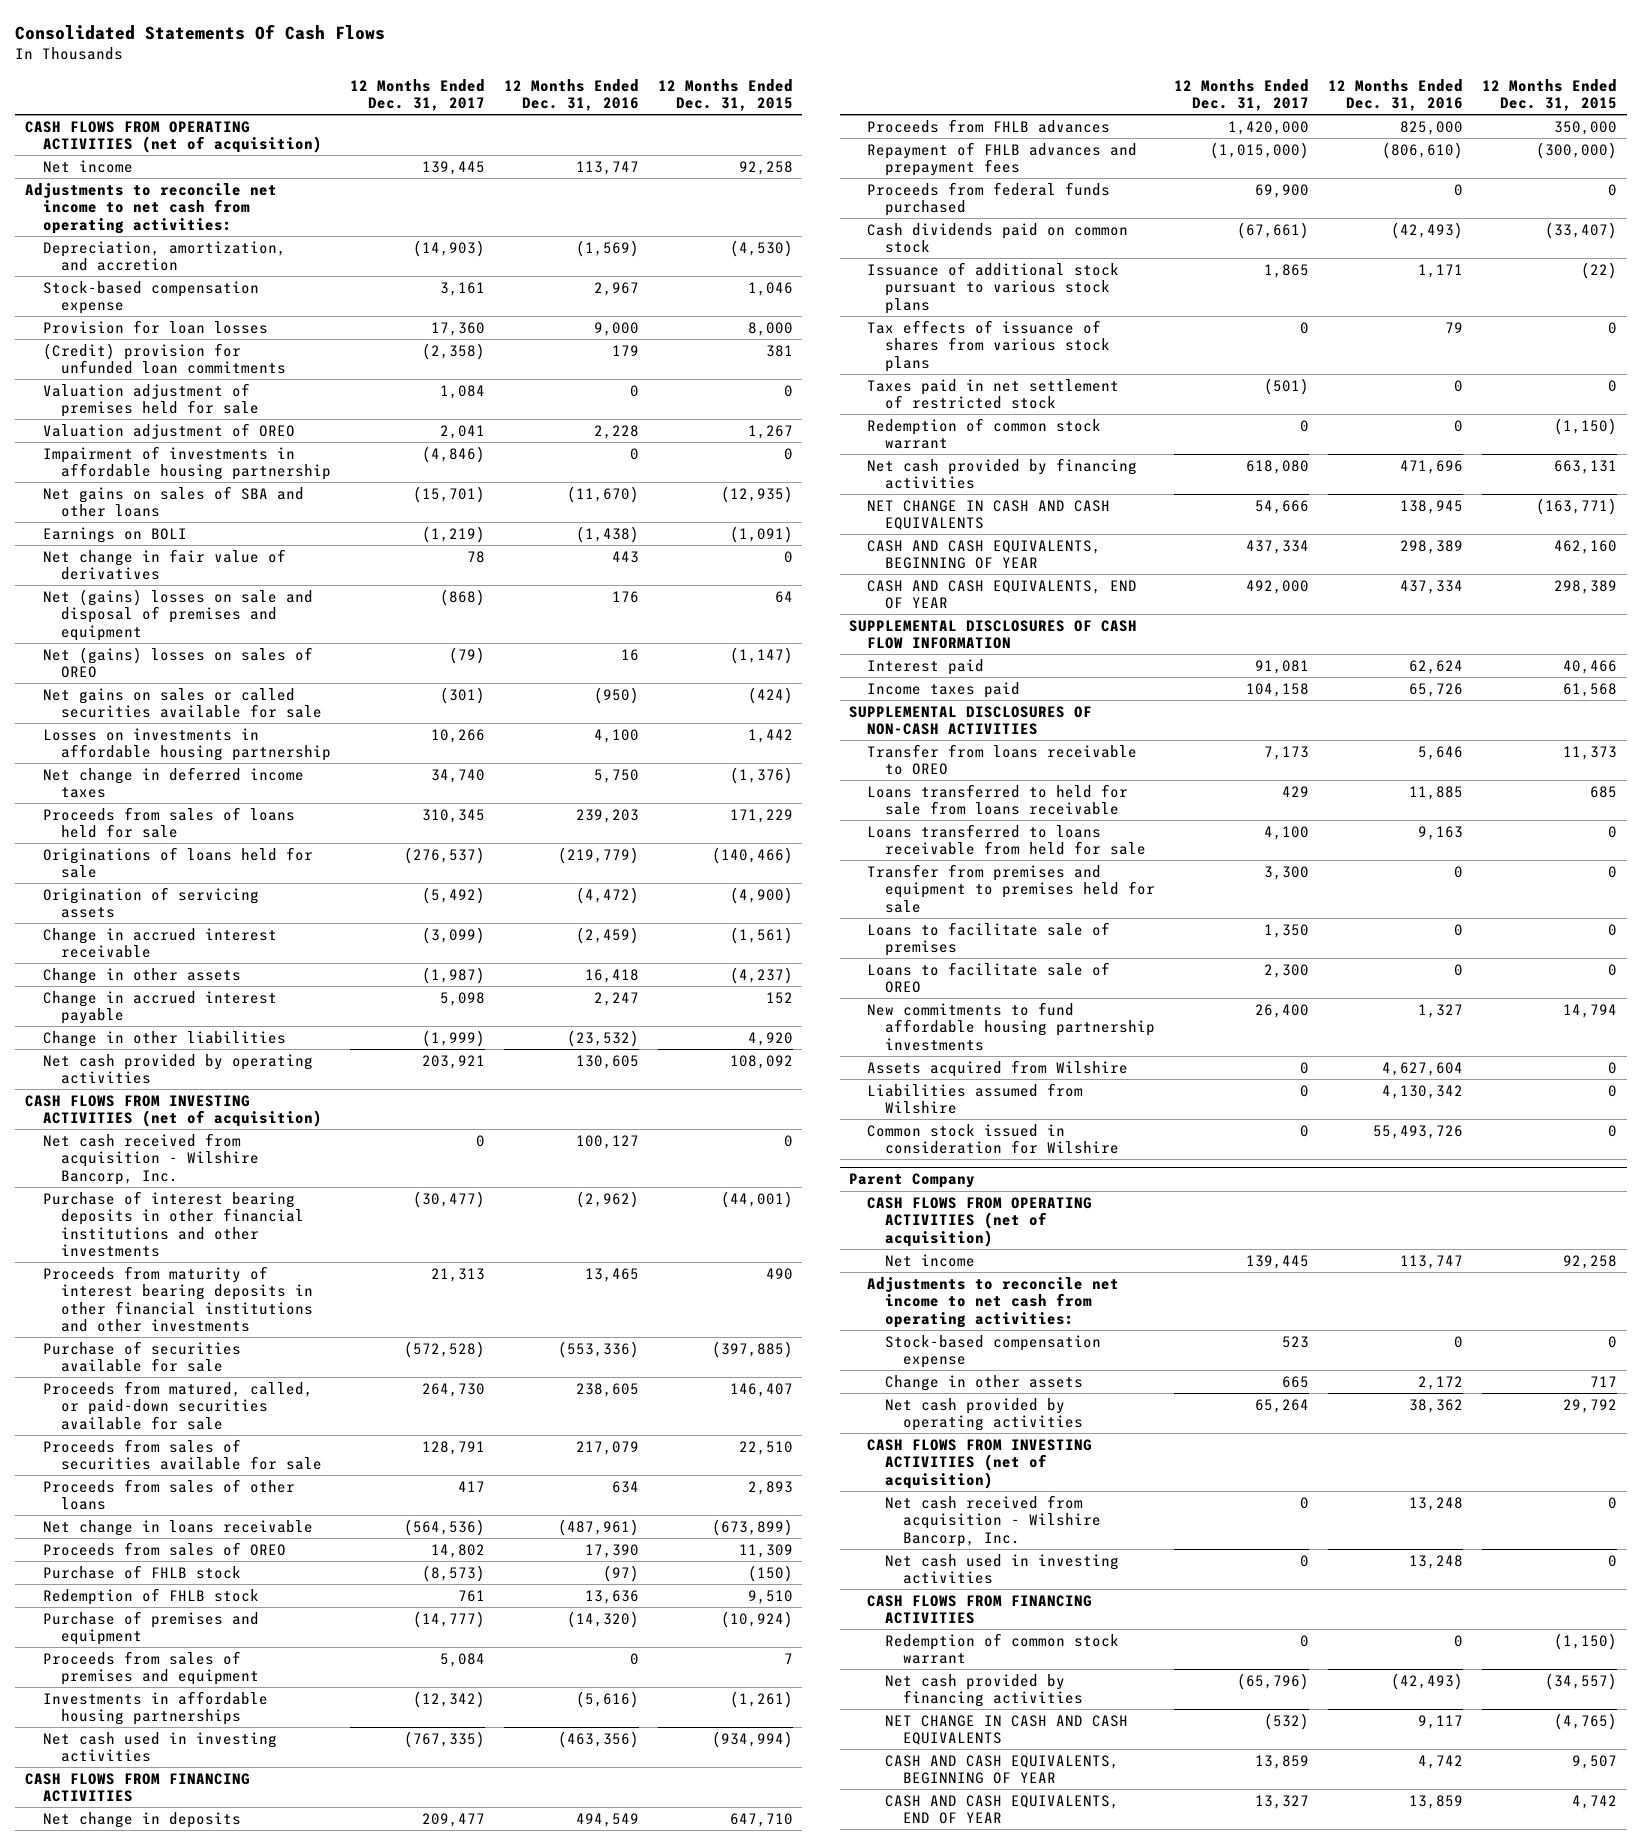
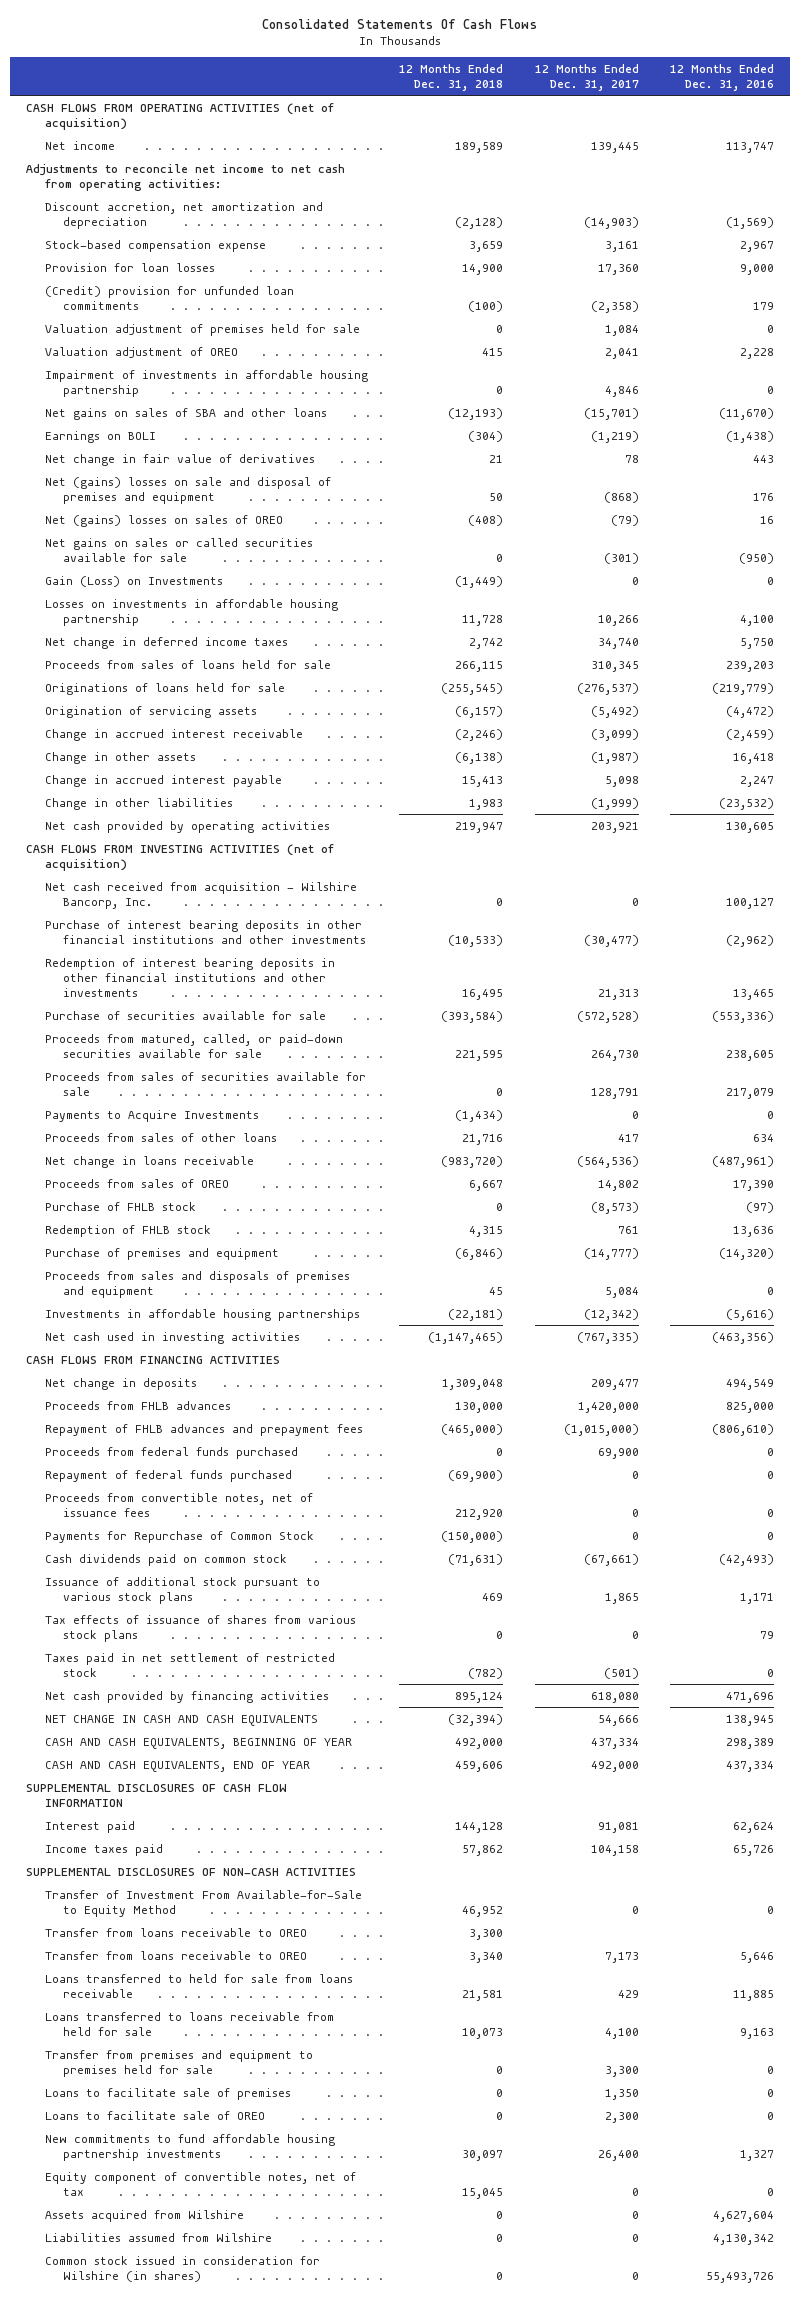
- | 12 Months Ended Dec. 31, 2017 | 12 Months Ended Dec. 31, 2016 | 12 Months Ended Dec. 31, 2015
+ | 12 Months Ended Dec. 31, 2018 | 12 Months Ended Dec. 31, 2017 | 12 Months Ended Dec. 31, 2016
- Depreciation, amortization, and accretion | (14,903) | (1,569) | (4,530)
+ Discount accretion, net amortization and depreciation | (2,128) | (14,903) | (1,569)
- Impairment of investments in affordable housing partnership | (4,846) | 0 | 0
+ Impairment of investments in affordable housing partnership | 0 | 4,846 | 0
+ Gain (Loss) on Investments | (1,449) | 0 | 0
- Proceeds from maturity of interest bearing deposits in other financial institutions and other investments | 21,313 | 13,465 | 490
+ Redemption of interest bearing deposits in other financial institutions and other investments | 16,495 | 21,313 | 13,465
+ Payments to Acquire Investments | (1,434) | 0 | 0
- Proceeds from sales of premises and equipment | 5,084 | 0 | 7
+ Proceeds from sales and disposals of premises and equipment | 45 | 5,084 | 0
+ Repayment of federal funds purchased | (69,900) | 0 | 0
+ Proceeds from convertible notes, net of issuance fees | 212,920 | 0 | 0
+ Payments for Repurchase of Common Stock | (150,000) | 0 | 0
- Redemption of common stock warrant | 0 | 0 | (1,150)
+ Transfer of Investment From Available-for-Sale to Equity Method | 46,952 | 0 | 0
+ Transfer from loans receivable to OREO | 3,300 | |
+ Equity component of convertible notes, net of tax | 15,045 | 0 | 0
- Common stock issued in consideration for Wilshire | 0 | 55,493,726 | 0
- Parent Company
- CASH FLOWS FROM OPERATING ACTIVITIES (net of acquisition)
- Net income | 139,445 | 113,747 | 92,258
- Adjustments to reconcile net income to net cash from operating activities:
- Stock-based compensation expense | 523 | 0 | 0
- Change in other assets | 665 | 2,172 | 717
- Net cash provided by operating activities | 65,264 | 38,362 | 29,792
- CASH FLOWS FROM INVESTING ACTIVITIES (net of acquisition)
- Net cash received from acquisition - Wilshire Bancorp, Inc. | 0 | 13,248 | 0
- Net cash used in investing activities | 0 | 13,248 | 0
- CASH FLOWS FROM FINANCING ACTIVITIES
- Redemption of common stock warrant | 0 | 0 | (1,150)
- Net cash provided by financing activities | (65,796) | (42,493) | (34,557)
- NET CHANGE IN CASH AND CASH EQUIVALENTS | (532) | 9,117 | (4,765)
- CASH AND CASH EQUIVALENTS, BEGINNING OF YEAR | 13,859 | 4,742 | 9,507
- CASH AND CASH EQUIVALENTS, END OF YEAR | 13,327 | 13,859 | 4,742
+ Common stock issued in consideration for Wilshire (in shares) | 0 | 0 | 55,493,726

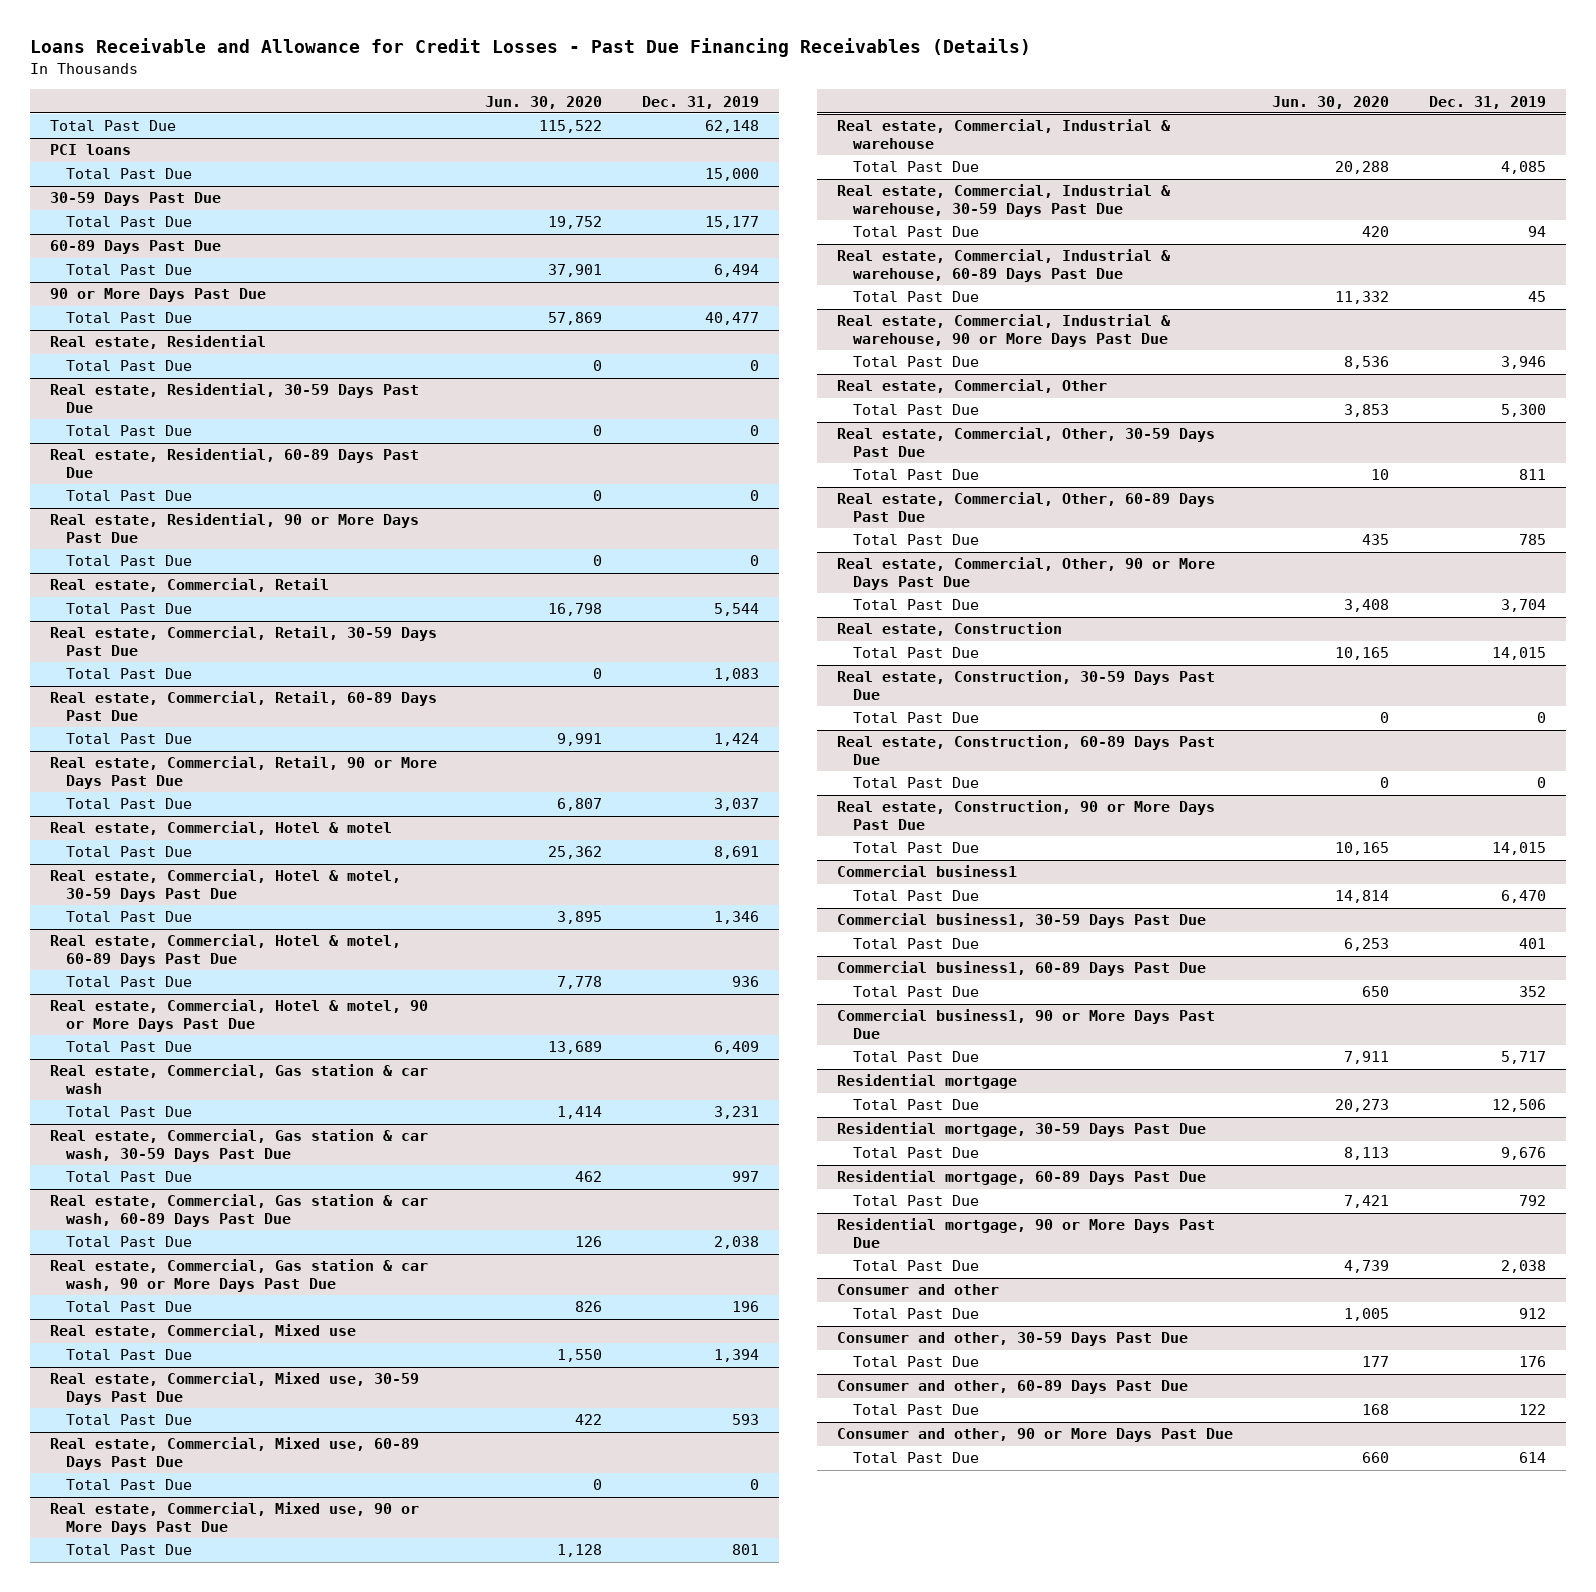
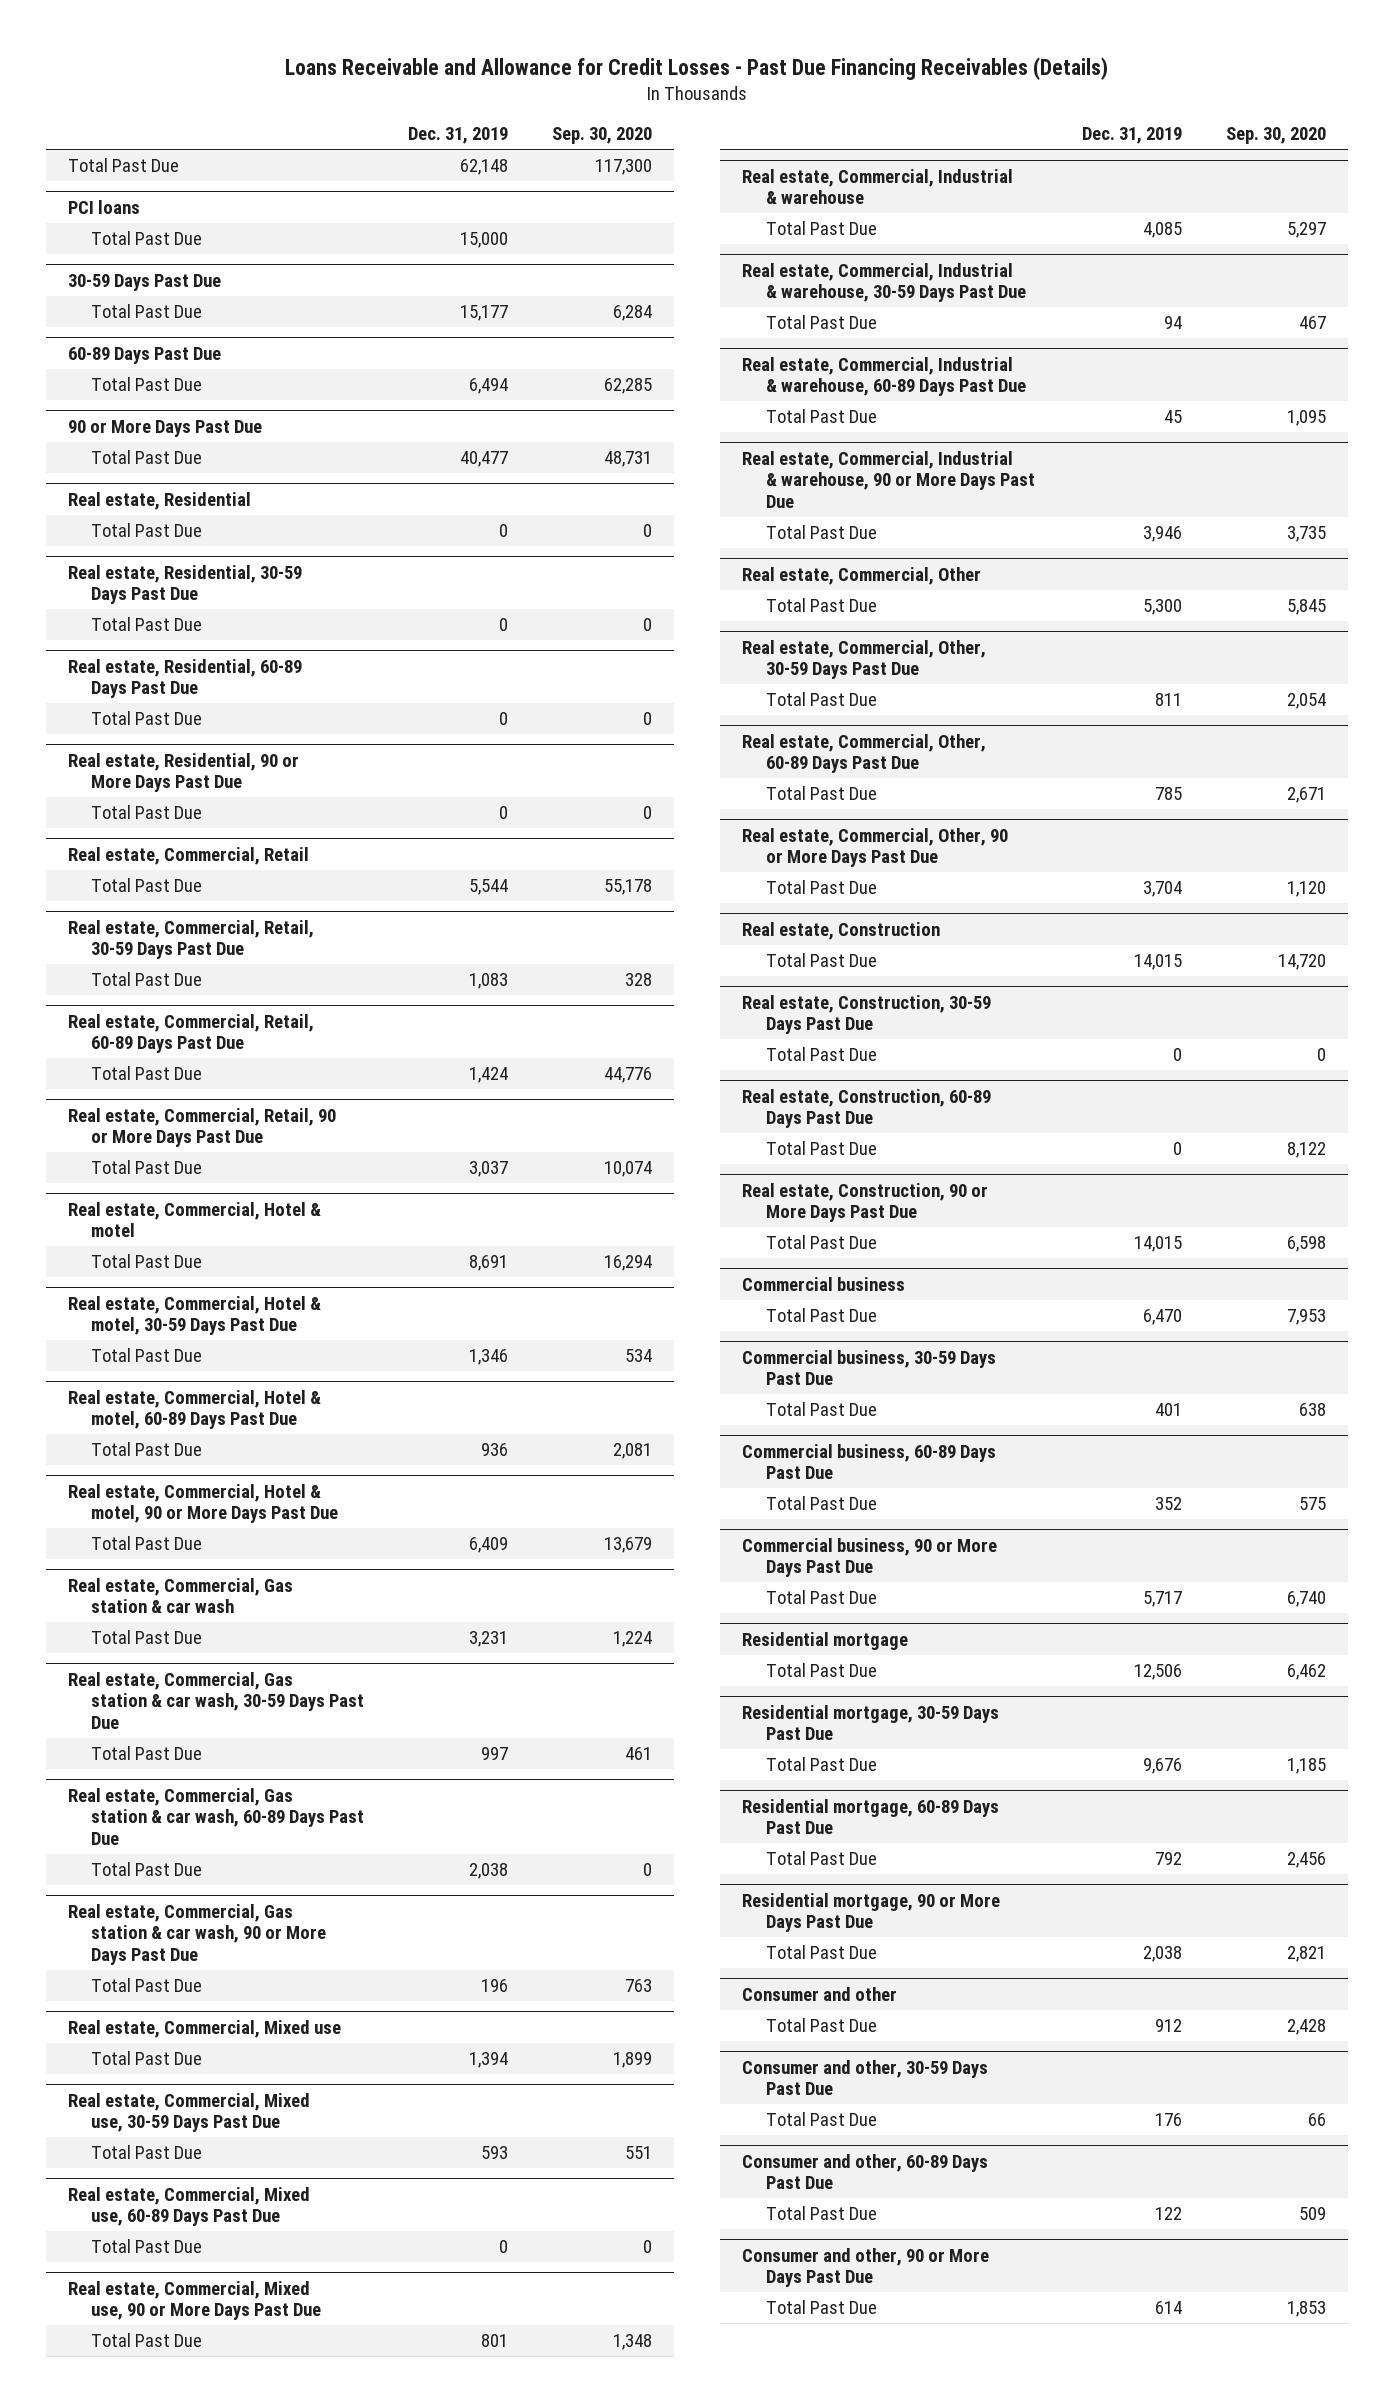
- | Jun. 30, 2020 | Dec. 31, 2019
+ | Dec. 31, 2019 | Sep. 30, 2020
- Commercial business1
+ Commercial business
- Commercial business1, 30-59 Days Past Due
+ Commercial business, 30-59 Days Past Due
- Commercial business1, 60-89 Days Past Due
+ Commercial business, 60-89 Days Past Due
- Commercial business1, 90 or More Days Past Due
+ Commercial business, 90 or More Days Past Due

